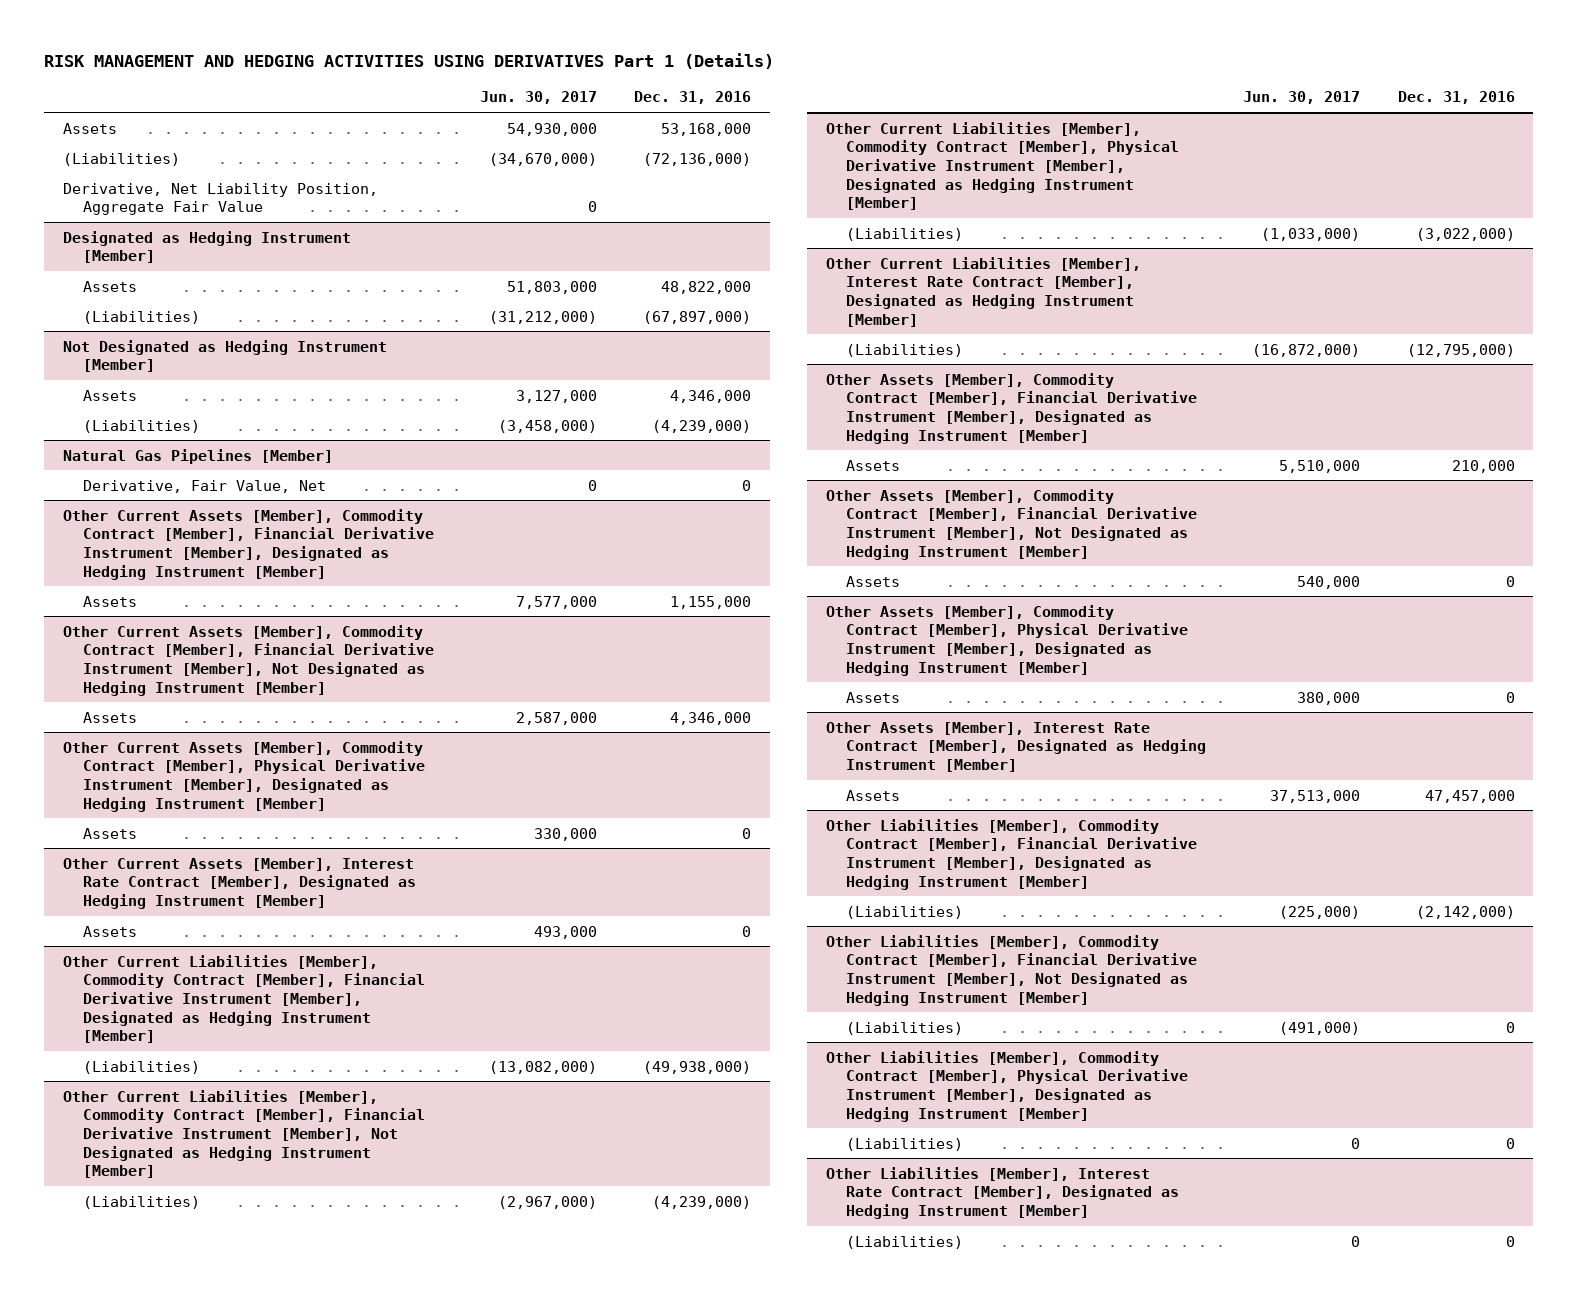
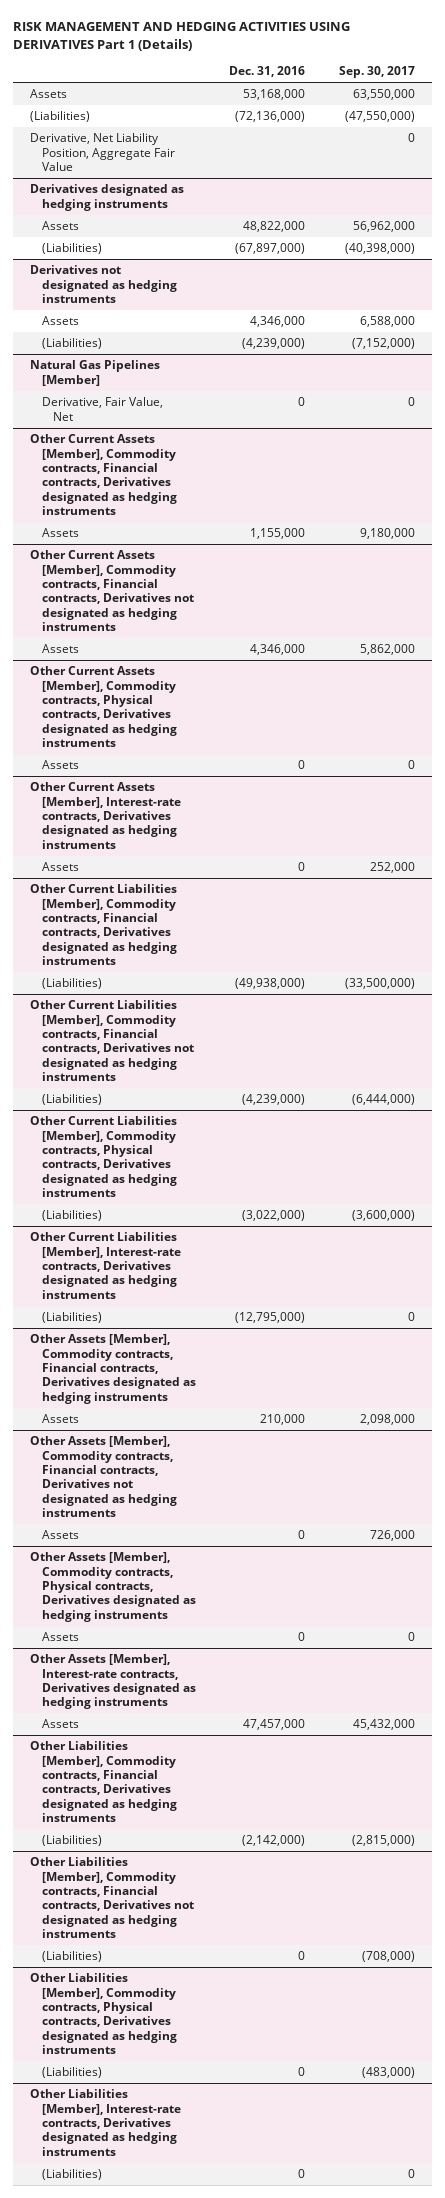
- | Jun. 30, 2017 | Dec. 31, 2016
+ | Dec. 31, 2016 | Sep. 30, 2017
- Designated as Hedging Instrument [Member]
+ Derivatives designated as hedging instruments
- Not Designated as Hedging Instrument [Member]
+ Derivatives not designated as hedging instruments
- Other Current Assets [Member], Commodity Contract [Member], Financial Derivative Instrument [Member], Designated as Hedging Instrument [Member]
+ Other Current Assets [Member], Commodity contracts, Financial contracts, Derivatives designated as hedging instruments
- Other Current Assets [Member], Commodity Contract [Member], Financial Derivative Instrument [Member], Not Designated as Hedging Instrument [Member]
+ Other Current Assets [Member], Commodity contracts, Financial contracts, Derivatives not designated as hedging instruments
- Other Current Assets [Member], Commodity Contract [Member], Physical Derivative Instrument [Member], Designated as Hedging Instrument [Member]
+ Other Current Assets [Member], Commodity contracts, Physical contracts, Derivatives designated as hedging instruments
- Other Current Assets [Member], Interest Rate Contract [Member], Designated as Hedging Instrument [Member]
+ Other Current Assets [Member], Interest-rate contracts, Derivatives designated as hedging instruments
- Other Current Liabilities [Member], Commodity Contract [Member], Financial Derivative Instrument [Member], Designated as Hedging Instrument [Member]
+ Other Current Liabilities [Member], Commodity contracts, Financial contracts, Derivatives designated as hedging instruments
- Other Current Liabilities [Member], Commodity Contract [Member], Financial Derivative Instrument [Member], Not Designated as Hedging Instrument [Member]
+ Other Current Liabilities [Member], Commodity contracts, Financial contracts, Derivatives not designated as hedging instruments
- Other Current Liabilities [Member], Commodity Contract [Member], Physical Derivative Instrument [Member], Designated as Hedging Instrument [Member]
+ Other Current Liabilities [Member], Commodity contracts, Physical contracts, Derivatives designated as hedging instruments
- Other Current Liabilities [Member], Interest Rate Contract [Member], Designated as Hedging Instrument [Member]
+ Other Current Liabilities [Member], Interest-rate contracts, Derivatives designated as hedging instruments
- Other Assets [Member], Commodity Contract [Member], Financial Derivative Instrument [Member], Designated as Hedging Instrument [Member]
+ Other Assets [Member], Commodity contracts, Financial contracts, Derivatives designated as hedging instruments
- Other Assets [Member], Commodity Contract [Member], Financial Derivative Instrument [Member], Not Designated as Hedging Instrument [Member]
+ Other Assets [Member], Commodity contracts, Financial contracts, Derivatives not designated as hedging instruments
- Other Assets [Member], Commodity Contract [Member], Physical Derivative Instrument [Member], Designated as Hedging Instrument [Member]
+ Other Assets [Member], Commodity contracts, Physical contracts, Derivatives designated as hedging instruments
- Other Assets [Member], Interest Rate Contract [Member], Designated as Hedging Instrument [Member]
+ Other Assets [Member], Interest-rate contracts, Derivatives designated as hedging instruments
- Other Liabilities [Member], Commodity Contract [Member], Financial Derivative Instrument [Member], Designated as Hedging Instrument [Member]
+ Other Liabilities [Member], Commodity contracts, Financial contracts, Derivatives designated as hedging instruments
- Other Liabilities [Member], Commodity Contract [Member], Financial Derivative Instrument [Member], Not Designated as Hedging Instrument [Member]
+ Other Liabilities [Member], Commodity contracts, Financial contracts, Derivatives not designated as hedging instruments
- Other Liabilities [Member], Commodity Contract [Member], Physical Derivative Instrument [Member], Designated as Hedging Instrument [Member]
+ Other Liabilities [Member], Commodity contracts, Physical contracts, Derivatives designated as hedging instruments
- Other Liabilities [Member], Interest Rate Contract [Member], Designated as Hedging Instrument [Member]
+ Other Liabilities [Member], Interest-rate contracts, Derivatives designated as hedging instruments

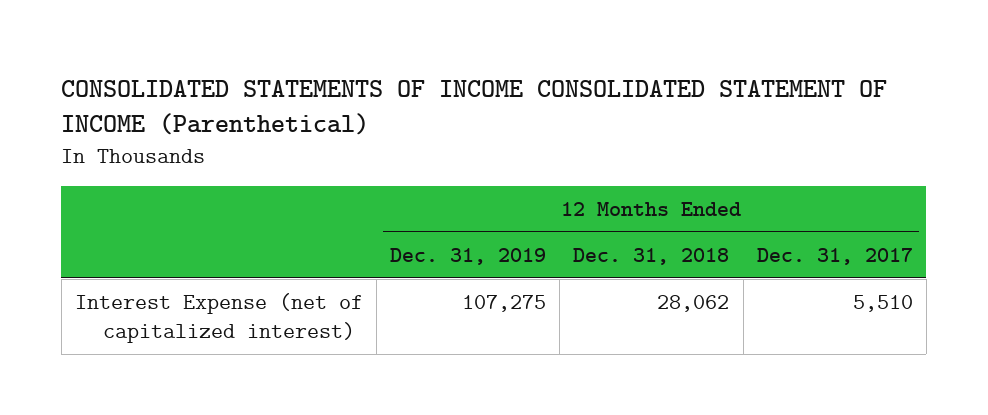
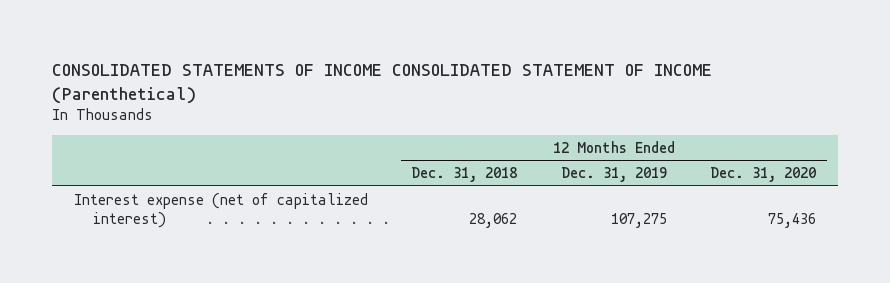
- | 12 Months Ended Dec. 31, 2019 | 12 Months Ended Dec. 31, 2018 | 12 Months Ended Dec. 31, 2017
+ | 12 Months Ended Dec. 31, 2018 | 12 Months Ended Dec. 31, 2019 | 12 Months Ended Dec. 31, 2020
- Interest Expense (net of capitalized interest) | 107,275 | 28,062 | 5,510
+ Interest expense (net of capitalized interest) | 28,062 | 107,275 | 75,436

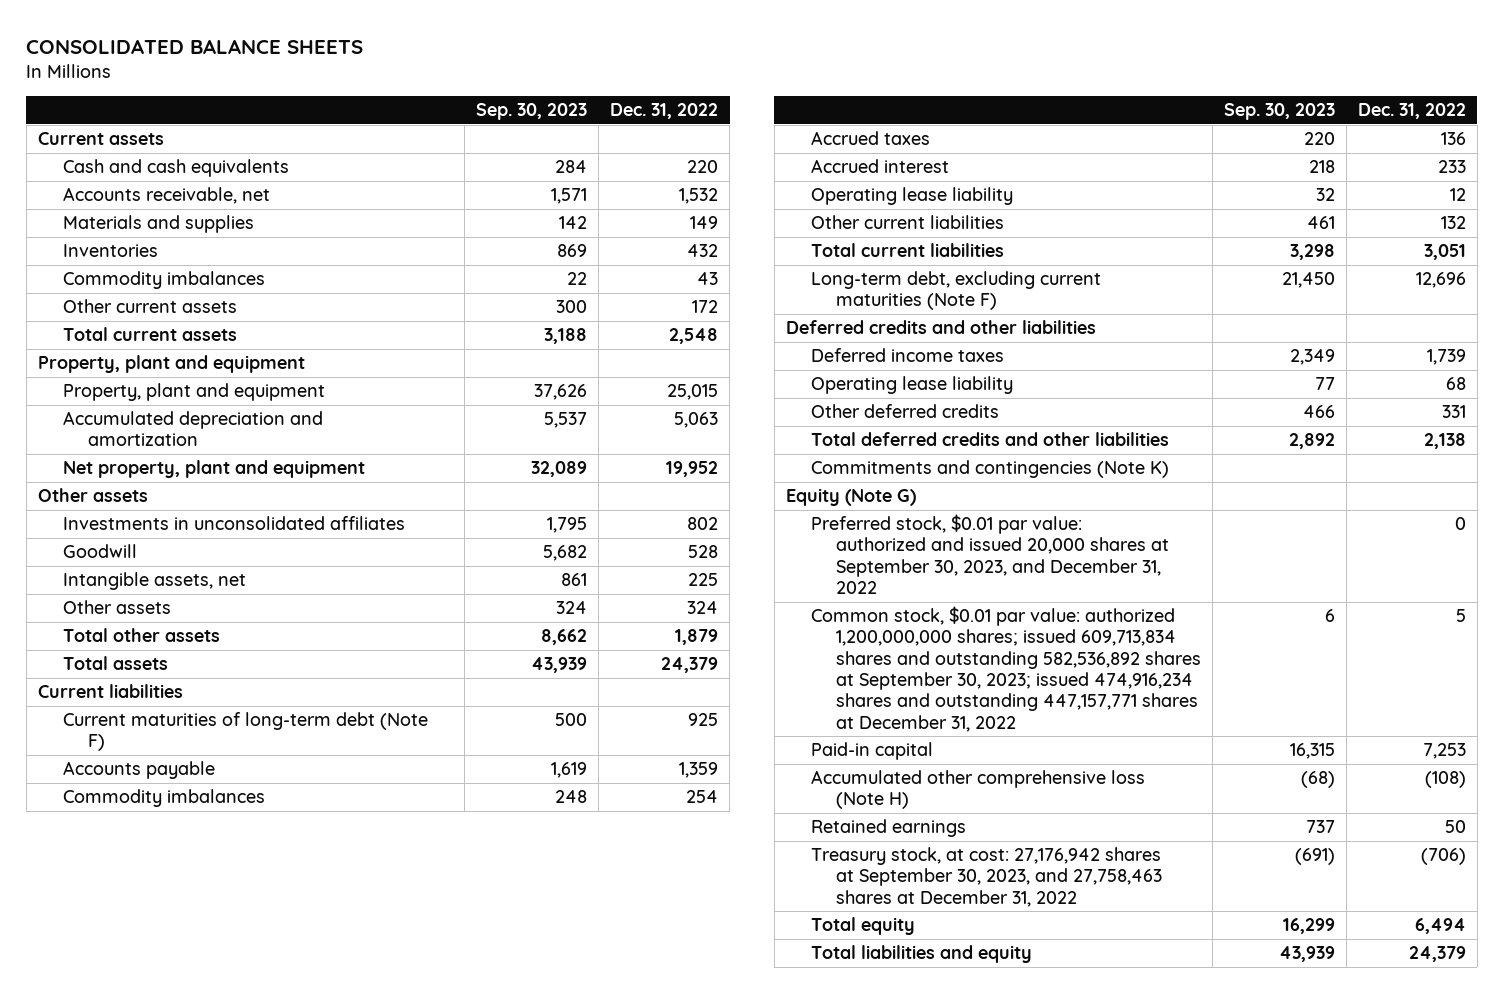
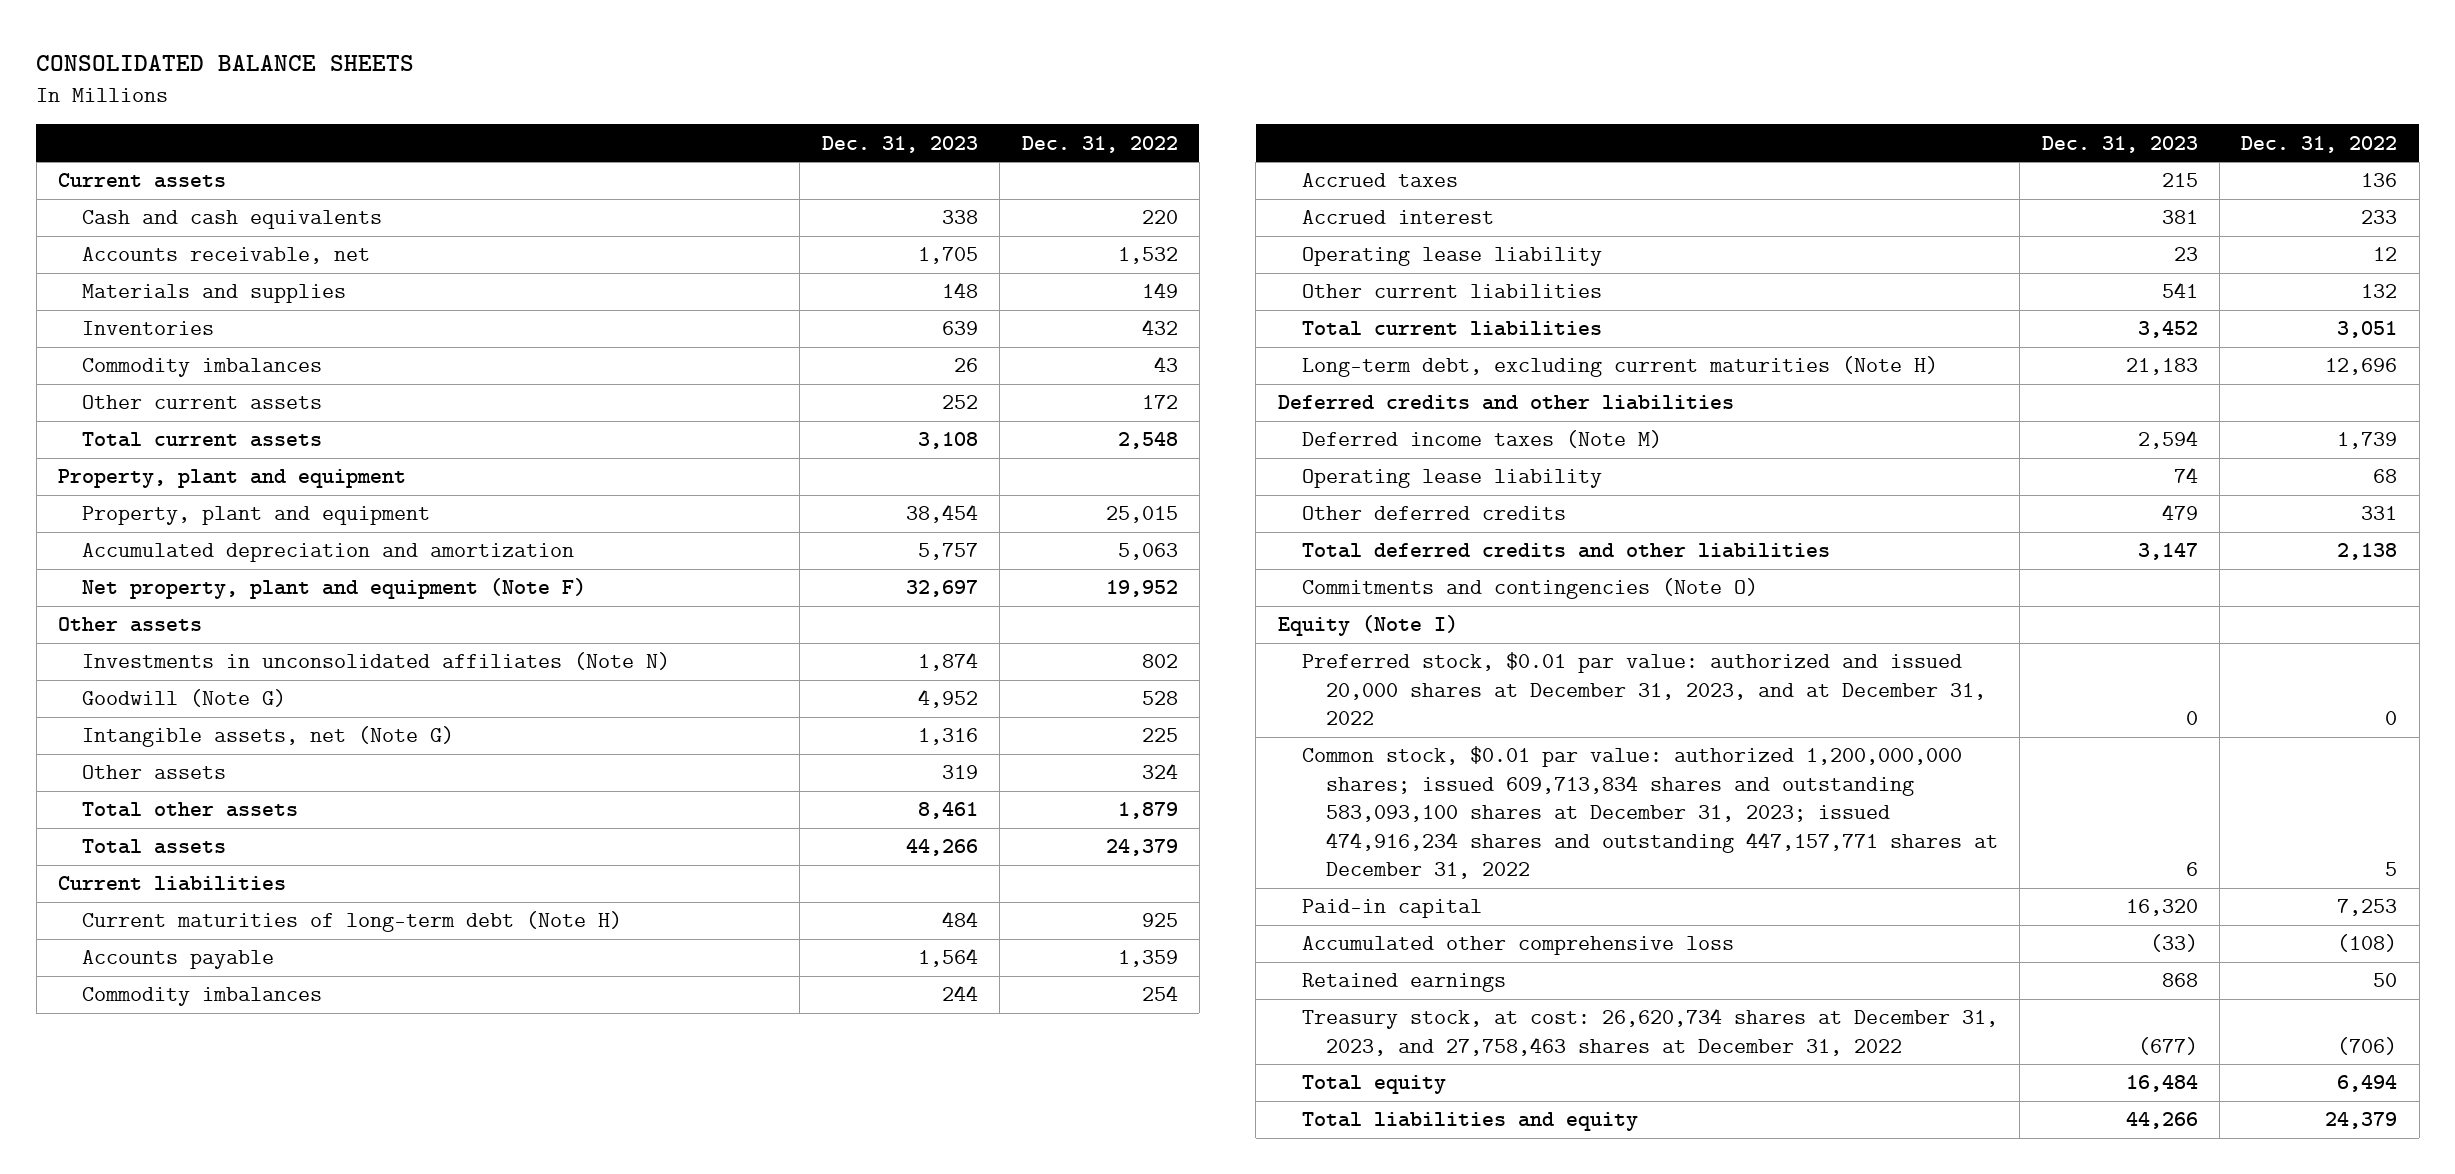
- | Sep. 30, 2023 | Dec. 31, 2022
+ | Dec. 31, 2023 | Dec. 31, 2022
- Net property, plant and equipment | 32,089 | 19,952
+ Net property, plant and equipment (Note F) | 32,697 | 19,952
- Investments in unconsolidated affiliates | 1,795 | 802
- Goodwill | 5,682 | 528
- Intangible assets, net | 861 | 225
+ Investments in unconsolidated affiliates (Note N) | 1,874 | 802
+ Goodwill (Note G) | 4,952 | 528
+ Intangible assets, net (Note G) | 1,316 | 225
- Current maturities of long-term debt (Note F) | 500 | 925
+ Current maturities of long-term debt (Note H) | 484 | 925
- Long-term debt, excluding current maturities (Note F) | 21,450 | 12,696
+ Long-term debt, excluding current maturities (Note H) | 21,183 | 12,696
- Deferred income taxes | 2,349 | 1,739
+ Deferred income taxes (Note M) | 2,594 | 1,739
- Commitments and contingencies (Note K)
- Equity (Note G)
- Preferred stock, $0.01 par value: authorized and issued 20,000 shares at September 30, 2023, and December 31, 2022 | | 0
- Common stock, $0.01 par value: authorized 1,200,000,000 shares; issued 609,713,834 shares and outstanding 582,536,892 shares at September 30, 2023; issued 474,916,234 shares and outstanding 447,157,771 shares at December 31, 2022 | 6 | 5
+ Commitments and contingencies (Note O)
+ Equity (Note I)
+ Preferred stock, $0.01 par value: authorized and issued 20,000 shares at December 31, 2023, and at December 31, 2022 | 0 | 0
+ Common stock, $0.01 par value: authorized 1,200,000,000 shares; issued 609,713,834 shares and outstanding 583,093,100 shares at December 31, 2023; issued 474,916,234 shares and outstanding 447,157,771 shares at December 31, 2022 | 6 | 5
- Accumulated other comprehensive loss (Note H) | (68) | (108)
+ Accumulated other comprehensive loss | (33) | (108)
- Treasury stock, at cost: 27,176,942 shares at September 30, 2023, and 27,758,463 shares at December 31, 2022 | (691) | (706)
+ Treasury stock, at cost: 26,620,734 shares at December 31, 2023, and 27,758,463 shares at December 31, 2022 | (677) | (706)

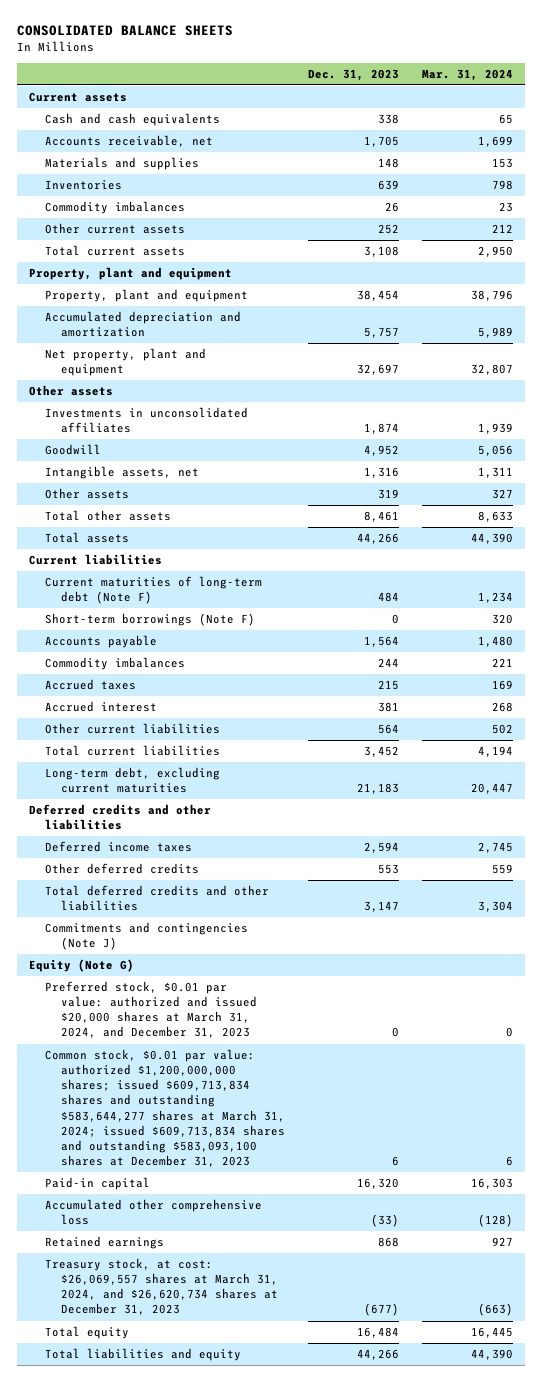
- | Dec. 31, 2023 | Dec. 31, 2022
+ | Dec. 31, 2023 | Mar. 31, 2024
- Net property, plant and equipment (Note F) | 32,697 | 19,952
+ Net property, plant and equipment | 32,697 | 32,807
- Investments in unconsolidated affiliates (Note N) | 1,874 | 802
- Goodwill (Note G) | 4,952 | 528
- Intangible assets, net (Note G) | 1,316 | 225
+ Investments in unconsolidated affiliates | 1,874 | 1,939
+ Goodwill | 4,952 | 5,056
+ Intangible assets, net | 1,316 | 1,311
- Current maturities of long-term debt (Note H) | 484 | 925
+ Current maturities of long-term debt (Note F) | 484 | 1,234
+ Short-term borrowings (Note F) | 0 | 320
- Operating lease liability | 23 | 12
- Other current liabilities | 541 | 132
+ Other current liabilities | 564 | 502
- Long-term debt, excluding current maturities (Note H) | 21,183 | 12,696
+ Long-term debt, excluding current maturities | 21,183 | 20,447
- Deferred income taxes (Note M) | 2,594 | 1,739
- Operating lease liability | 74 | 68
- Other deferred credits | 479 | 331
+ Deferred income taxes | 2,594 | 2,745
+ Other deferred credits | 553 | 559
- Commitments and contingencies (Note O)
- Equity (Note I)
- Preferred stock, $0.01 par value: authorized and issued 20,000 shares at December 31, 2023, and at December 31, 2022 | 0 | 0
- Common stock, $0.01 par value: authorized 1,200,000,000 shares; issued 609,713,834 shares and outstanding 583,093,100 shares at December 31, 2023; issued 474,916,234 shares and outstanding 447,157,771 shares at December 31, 2022 | 6 | 5
+ Commitments and contingencies (Note J)
+ Equity (Note G)
+ Preferred stock, $0.01 par value: authorized and issued $20,000 shares at March 31, 2024, and December 31, 2023 | 0 | 0
+ Common stock, $0.01 par value: authorized $1,200,000,000 shares; issued $609,713,834 shares and outstanding $583,644,277 shares at March 31, 2024; issued $609,713,834 shares and outstanding $583,093,100 shares at December 31, 2023 | 6 | 6
- Treasury stock, at cost: 26,620,734 shares at December 31, 2023, and 27,758,463 shares at December 31, 2022 | (677) | (706)
+ Treasury stock, at cost: $26,069,557 shares at March 31, 2024, and $26,620,734 shares at December 31, 2023 | (677) | (663)

